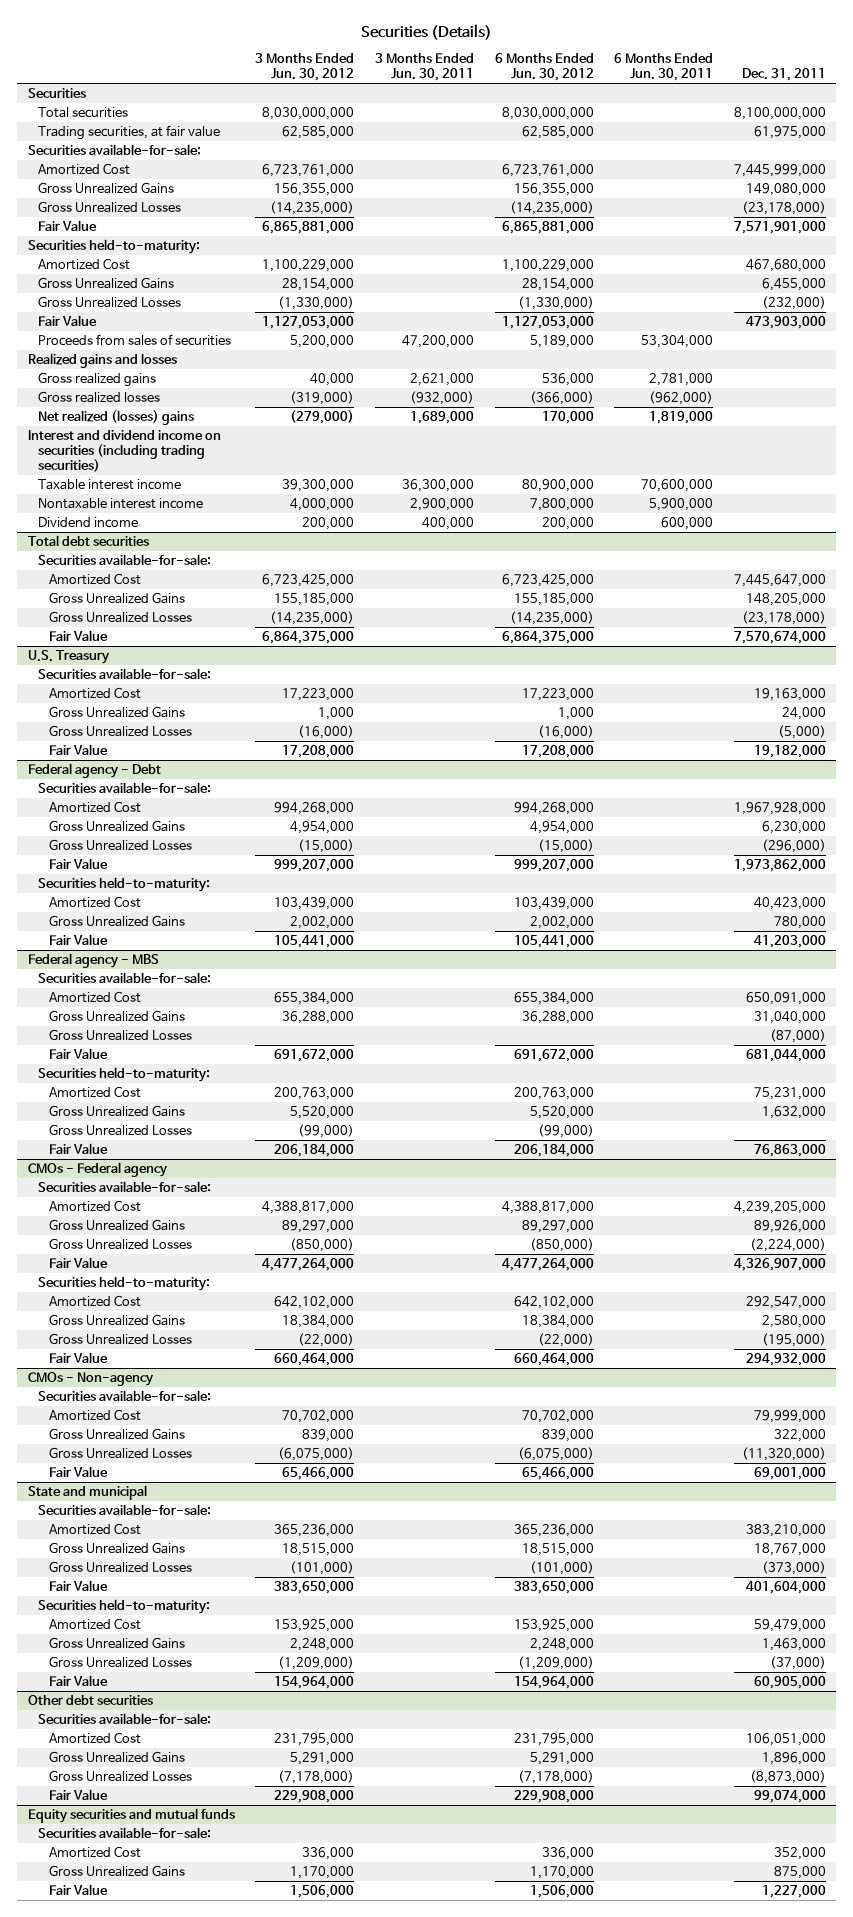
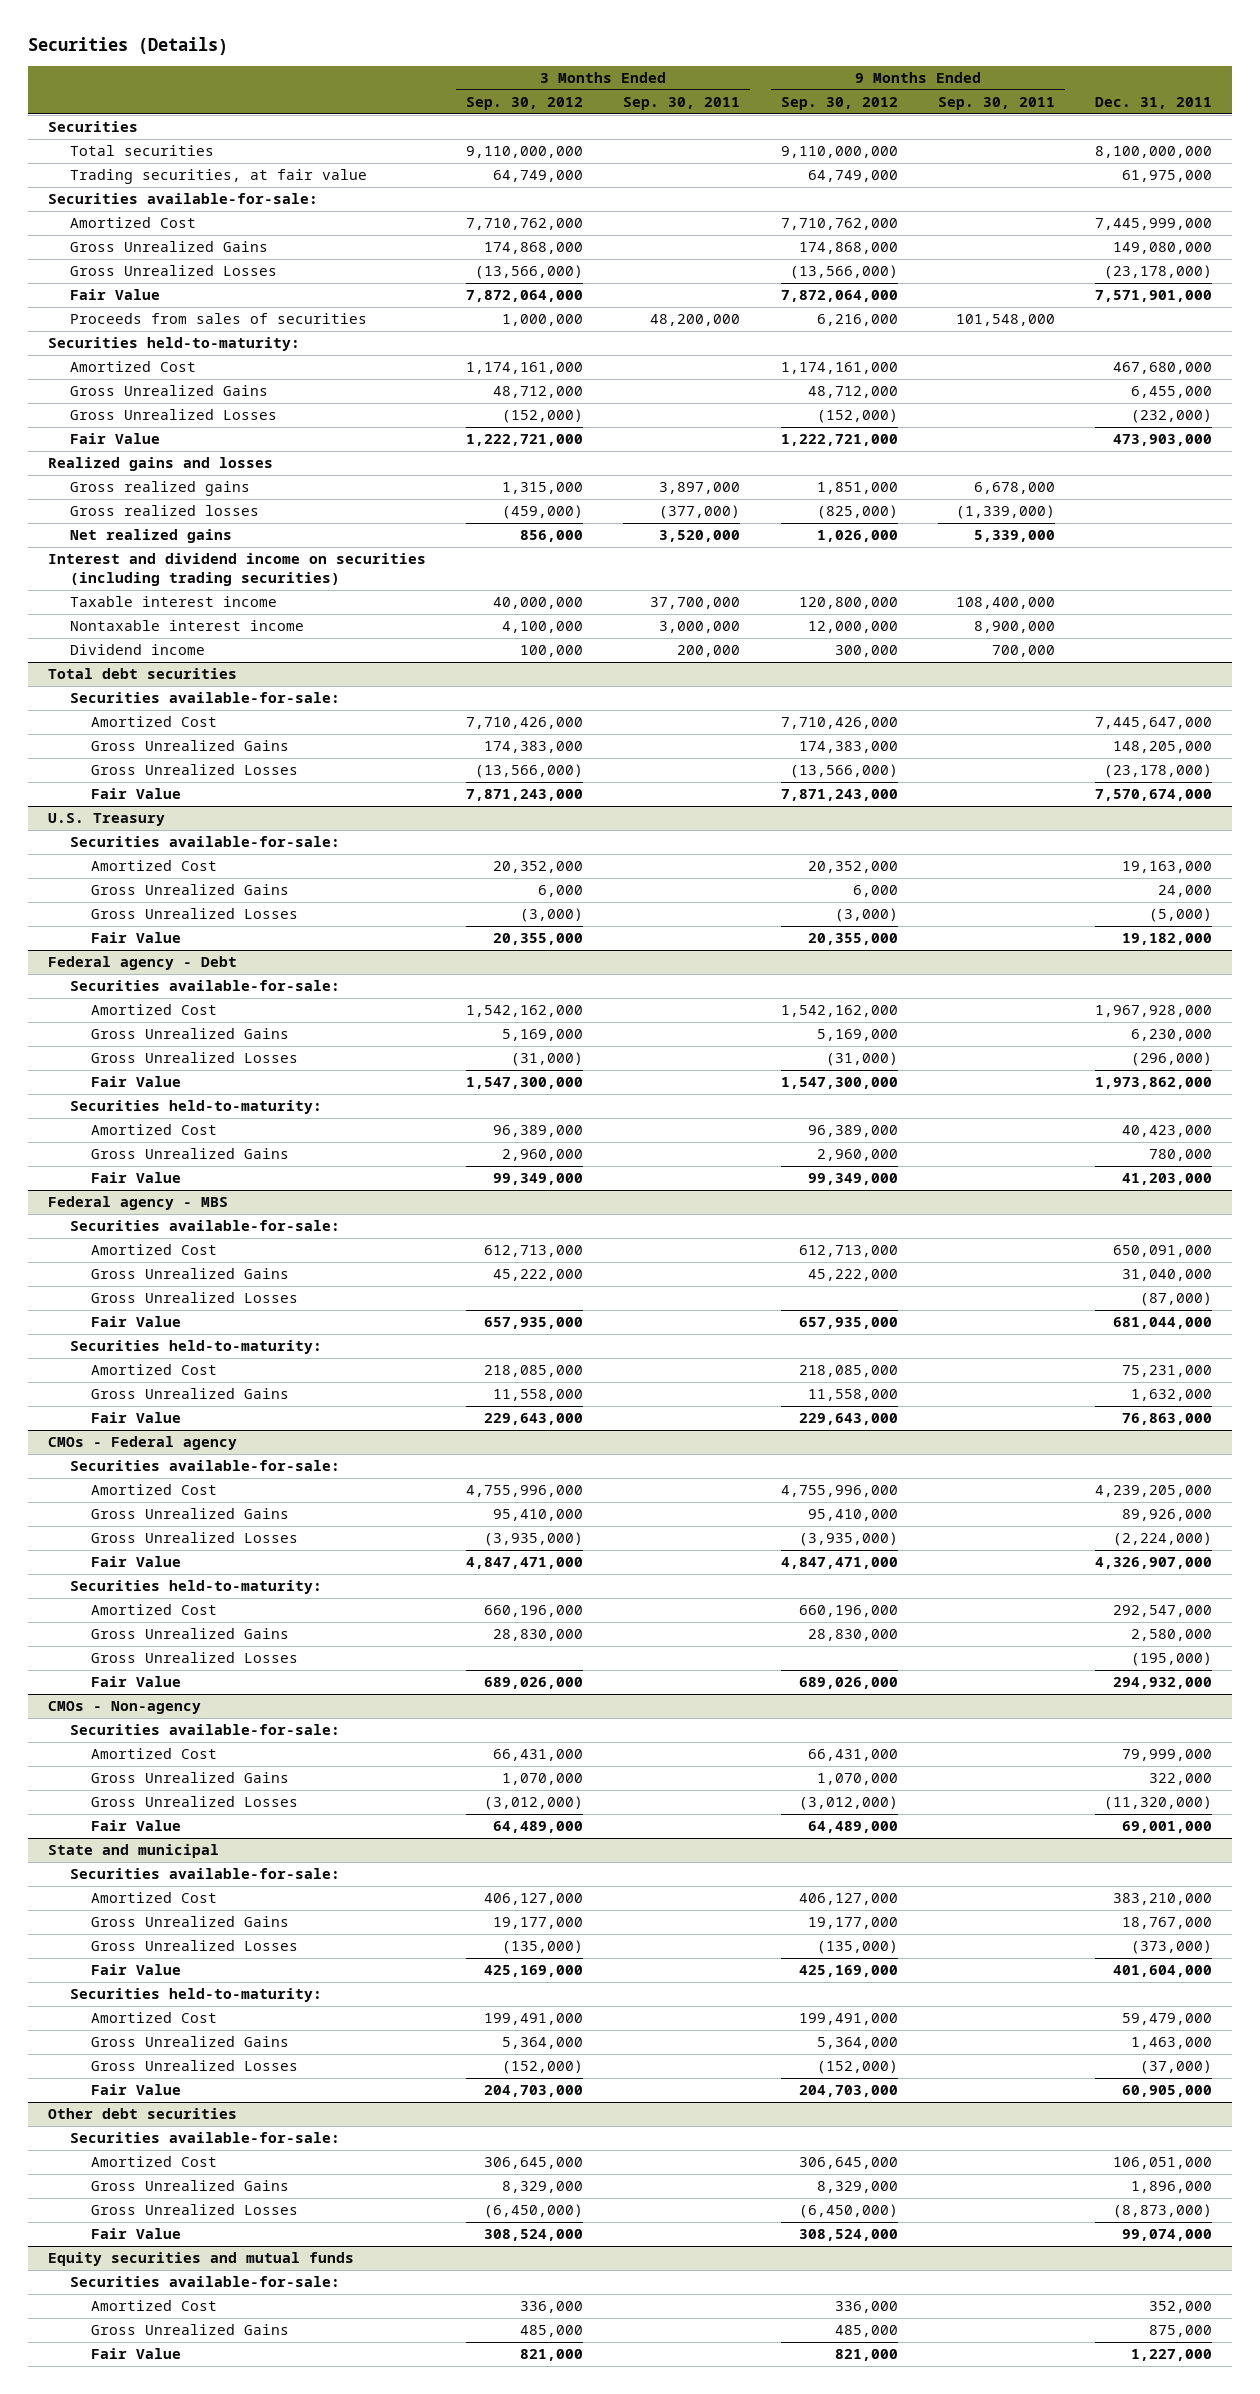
- | 3 Months Ended Jun. 30, 2012 | 3 Months Ended Jun. 30, 2011 | 6 Months Ended Jun. 30, 2012 | 6 Months Ended Jun. 30, 2011 | Dec. 31, 2011
+ | 3 Months Ended Sep. 30, 2012 | 3 Months Ended Sep. 30, 2011 | 9 Months Ended Sep. 30, 2012 | 9 Months Ended Sep. 30, 2011 | Dec. 31, 2011
moved up: Proceeds from sales of securities | 1,000,000 | 48,200,000 | 6,216,000 | 101,548,000 |
- Net realized (losses) gains | (279,000) | 1,689,000 | 170,000 | 1,819,000 |
+ Net realized gains | 856,000 | 3,520,000 | 1,026,000 | 5,339,000 |
@ Federal agency - MBS
- Gross Unrealized Losses | (99,000) | | (99,000) | |

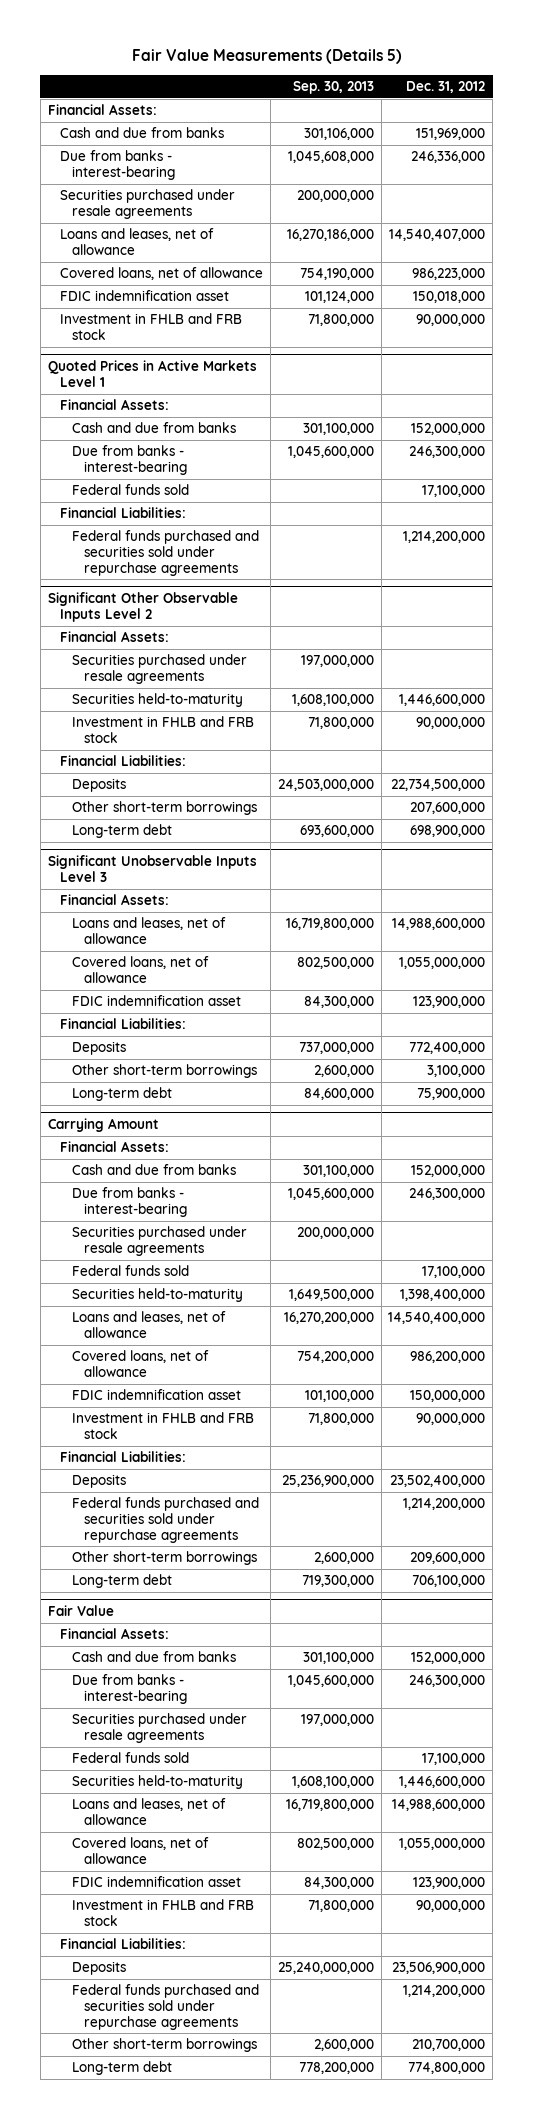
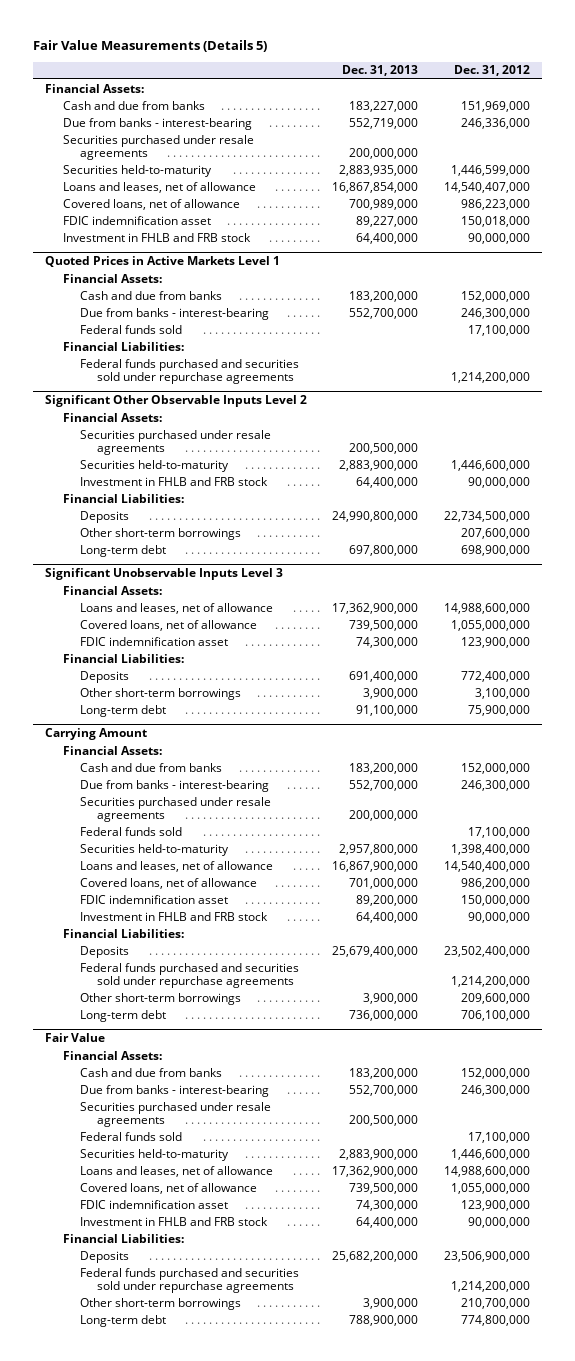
- | Sep. 30, 2013 | Dec. 31, 2012
+ | Dec. 31, 2013 | Dec. 31, 2012
+ Securities held-to-maturity | 2,883,935,000 | 1,446,599,000

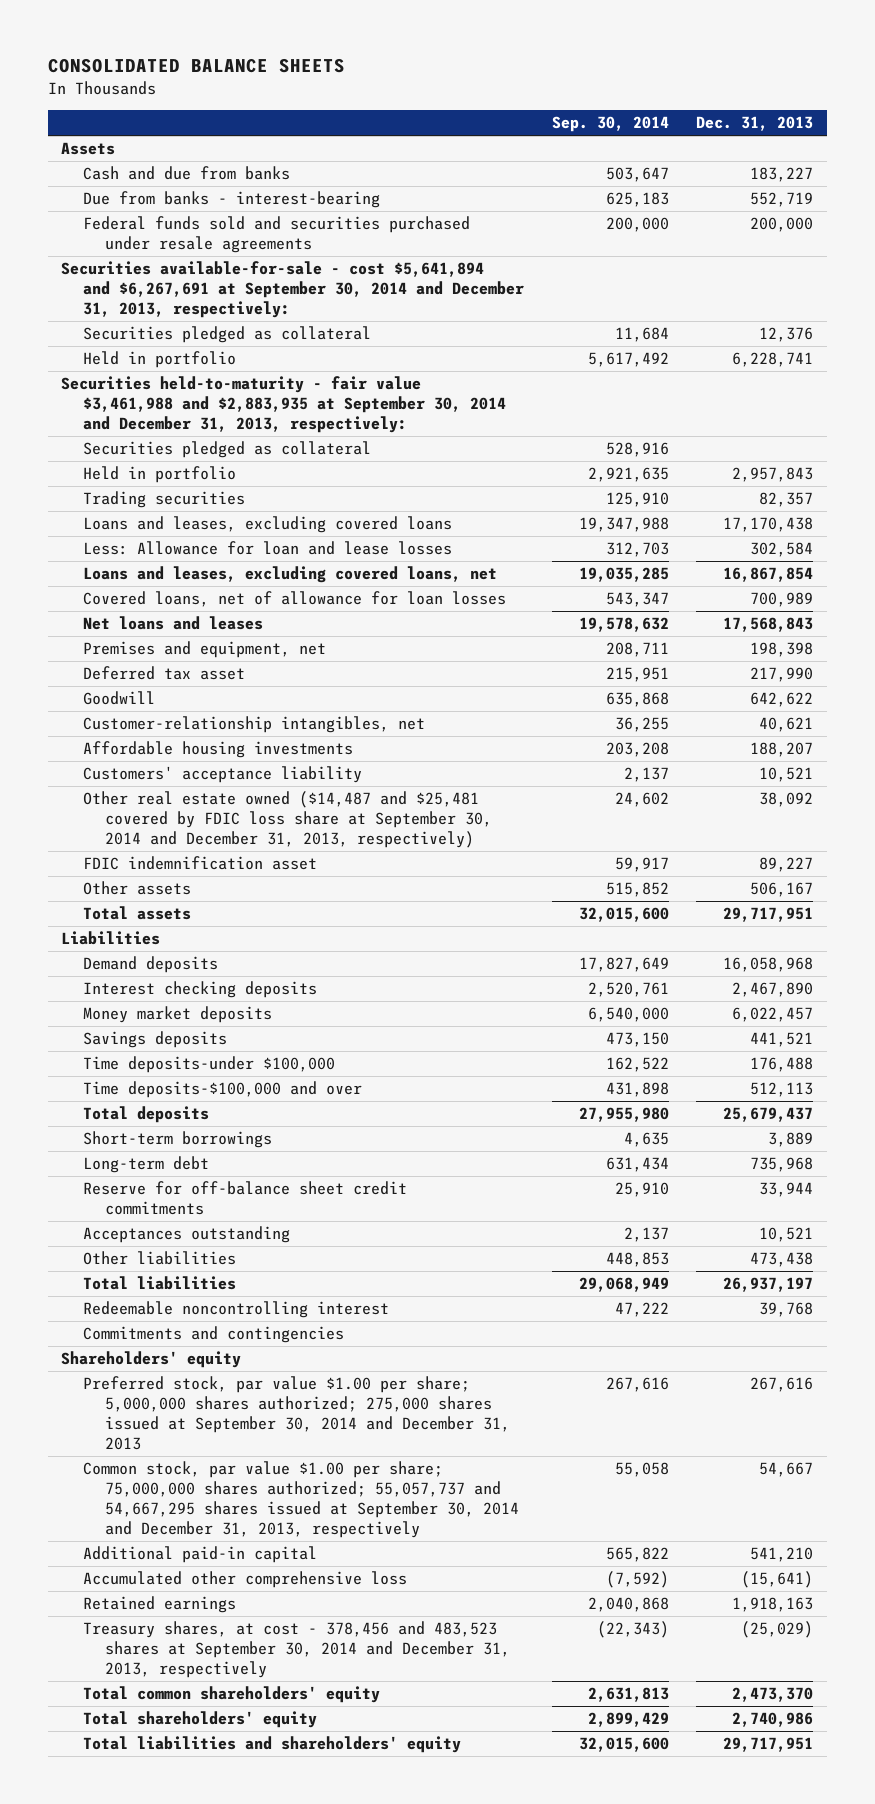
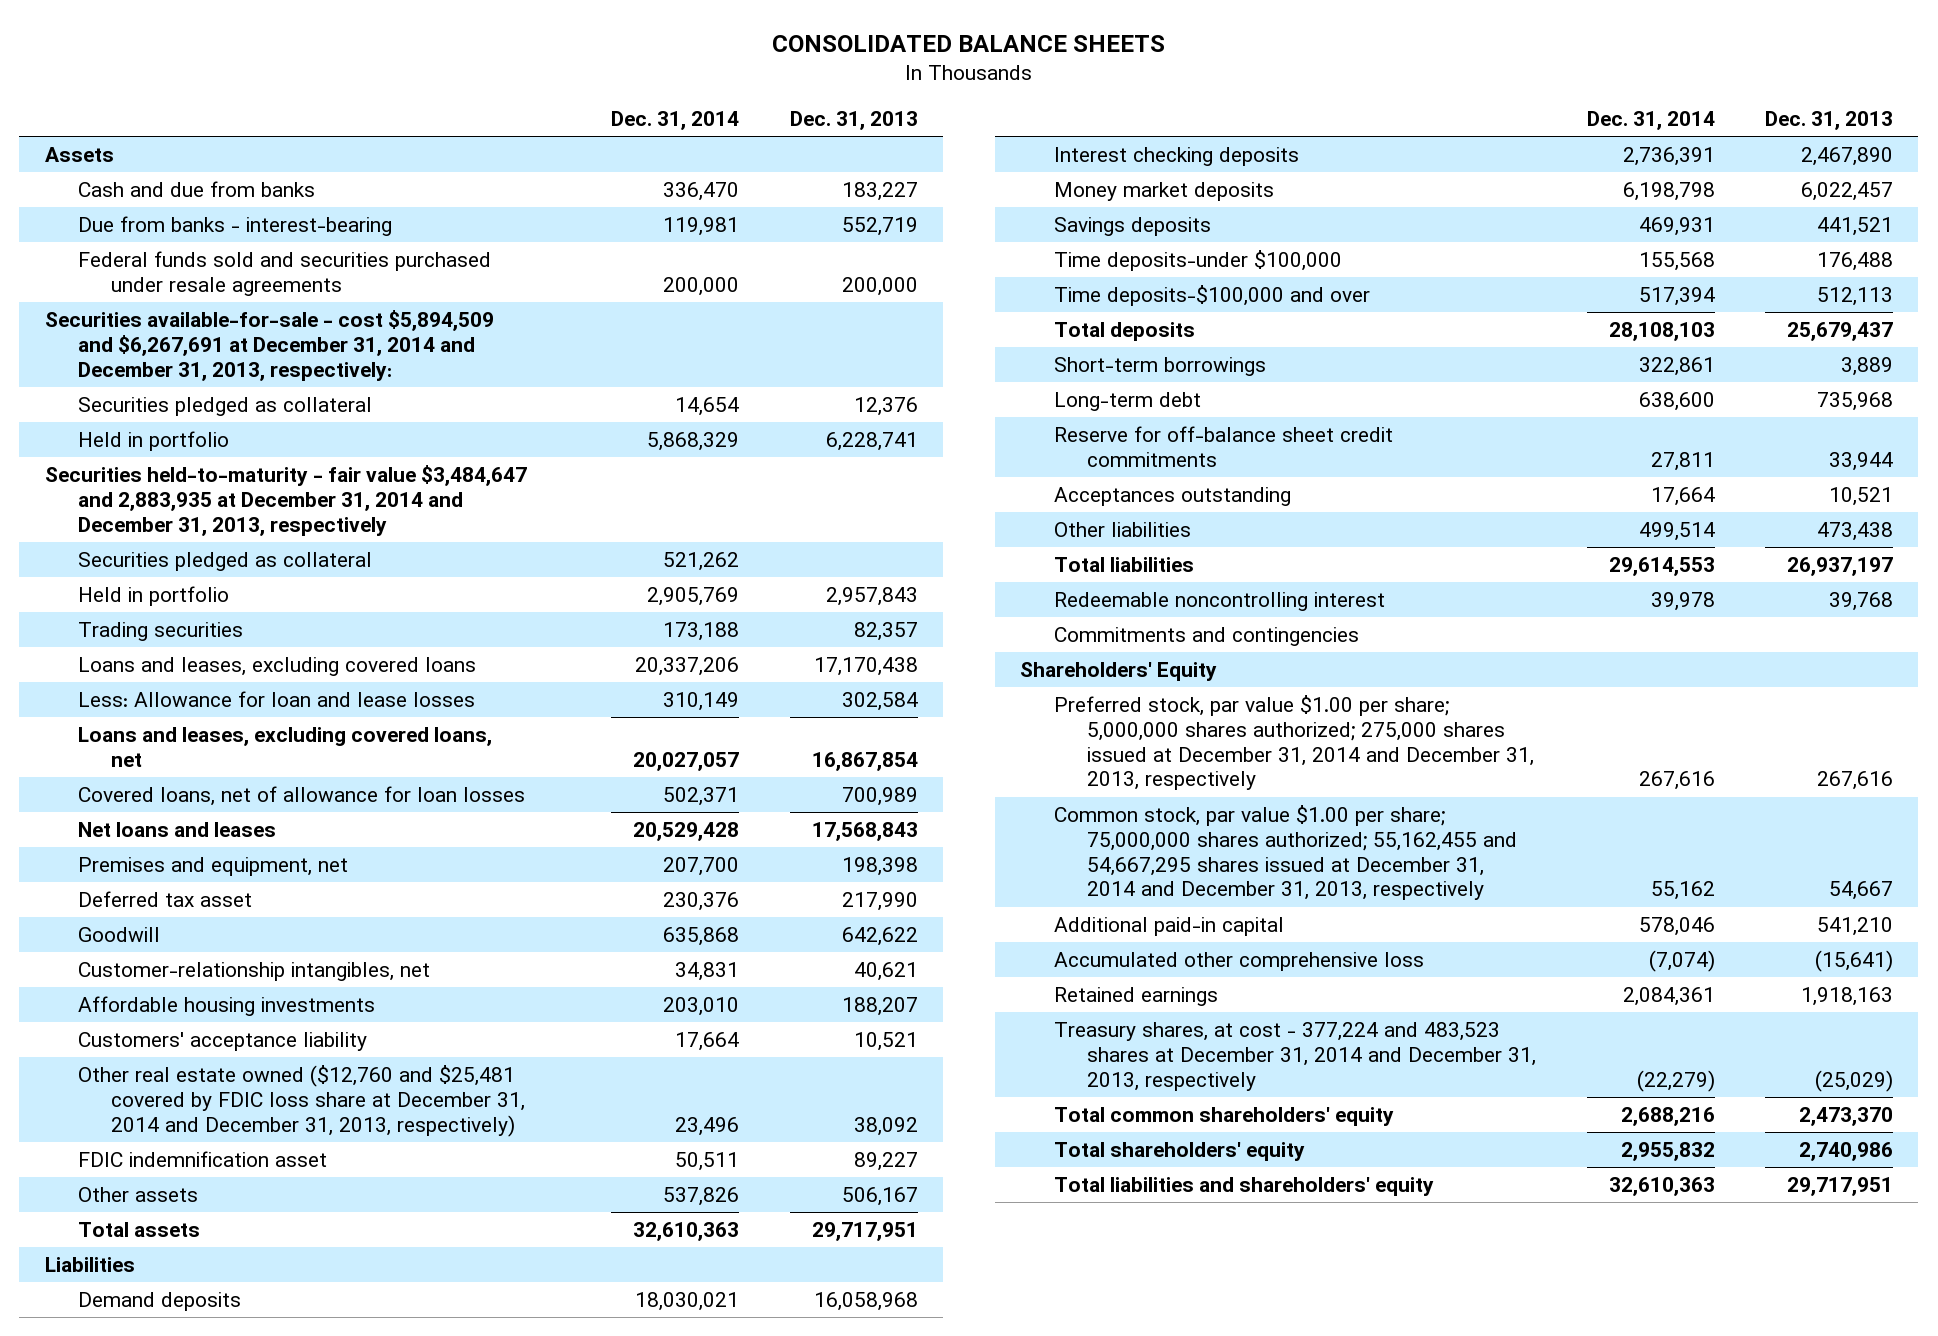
- | Sep. 30, 2014 | Dec. 31, 2013
+ | Dec. 31, 2014 | Dec. 31, 2013
- Securities available-for-sale - cost $5,641,894 and $6,267,691 at September 30, 2014 and December 31, 2013, respectively:
+ Securities available-for-sale - cost $5,894,509 and $6,267,691 at December 31, 2014 and December 31, 2013, respectively:
- Securities held-to-maturity - fair value $3,461,988 and $2,883,935 at September 30, 2014 and December 31, 2013, respectively:
+ Securities held-to-maturity - fair value $3,484,647 and 2,883,935 at December 31, 2014 and December 31, 2013, respectively
- Other real estate owned ($14,487 and $25,481 covered by FDIC loss share at September 30, 2014 and December 31, 2013, respectively) | 24,602 | 38,092
+ Other real estate owned ($12,760 and $25,481 covered by FDIC loss share at December 31, 2014 and December 31, 2013, respectively) | 23,496 | 38,092
- Shareholders' equity
- Preferred stock, par value $1.00 per share; 5,000,000 shares authorized; 275,000 shares issued at September 30, 2014 and December 31, 2013 | 267,616 | 267,616
- Common stock, par value $1.00 per share; 75,000,000 shares authorized; 55,057,737 and 54,667,295 shares issued at September 30, 2014 and December 31, 2013, respectively | 55,058 | 54,667
+ Shareholders' Equity
+ Preferred stock, par value $1.00 per share; 5,000,000 shares authorized; 275,000 shares issued at December 31, 2014 and December 31, 2013, respectively | 267,616 | 267,616
+ Common stock, par value $1.00 per share; 75,000,000 shares authorized; 55,162,455 and 54,667,295 shares issued at December 31, 2014 and December 31, 2013, respectively | 55,162 | 54,667
- Treasury shares, at cost - 378,456 and 483,523 shares at September 30, 2014 and December 31, 2013, respectively | (22,343) | (25,029)
+ Treasury shares, at cost - 377,224 and 483,523 shares at December 31, 2014 and December 31, 2013, respectively | (22,279) | (25,029)

